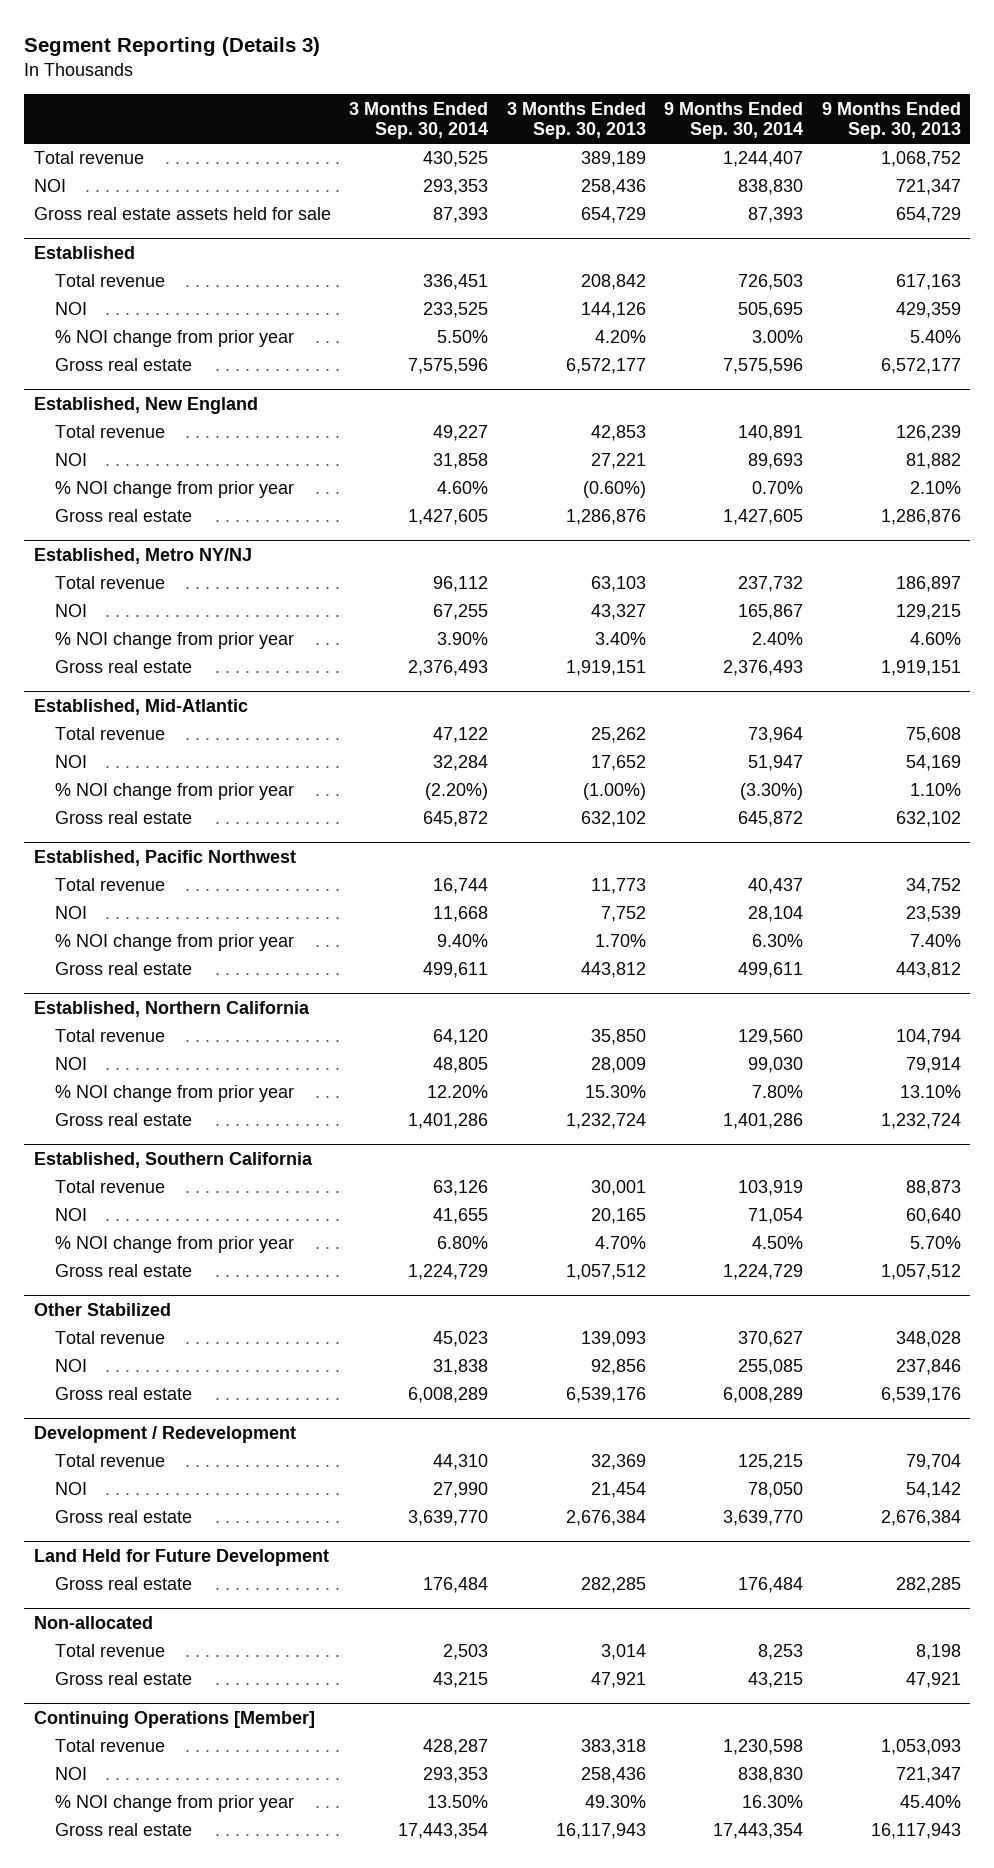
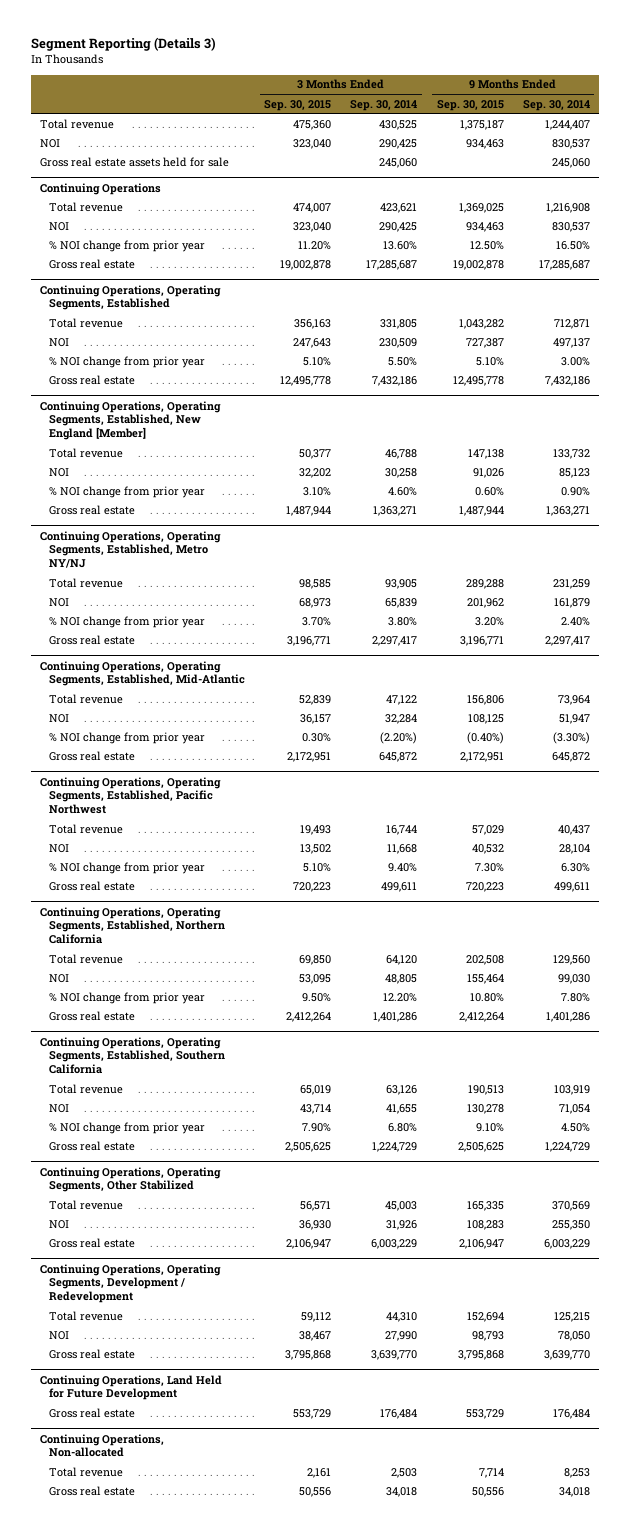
- | 3 Months Ended Sep. 30, 2014 | 3 Months Ended Sep. 30, 2013 | 9 Months Ended Sep. 30, 2014 | 9 Months Ended Sep. 30, 2013
+ | 3 Months Ended Sep. 30, 2015 | 3 Months Ended Sep. 30, 2014 | 9 Months Ended Sep. 30, 2015 | 9 Months Ended Sep. 30, 2014
- NOI | 293,353 | 258,436 | 838,830 | 721,347
- Gross real estate assets held for sale | 87,393 | 654,729 | 87,393 | 654,729
- Established
- Total revenue | 336,451 | 208,842 | 726,503 | 617,163
- NOI | 233,525 | 144,126 | 505,695 | 429,359
+ NOI | 323,040 | 290,425 | 934,463 | 830,537
+ Gross real estate assets held for sale | | 245,060 | | 245,060
+ Continuing Operations
+ Total revenue | 474,007 | 423,621 | 1,369,025 | 1,216,908
+ NOI | 323,040 | 290,425 | 934,463 | 830,537
+ % NOI change from prior year | 11.20% | 13.60% | 12.50% | 16.50%
+ Gross real estate | 19,002,878 | 17,285,687 | 19,002,878 | 17,285,687
+ Continuing Operations, Operating Segments, Established
+ Total revenue | 356,163 | 331,805 | 1,043,282 | 712,871
+ NOI | 247,643 | 230,509 | 727,387 | 497,137
- Gross real estate | 7,575,596 | 6,572,177 | 7,575,596 | 6,572,177
- Established, New England
- Total revenue | 49,227 | 42,853 | 140,891 | 126,239
- NOI | 31,858 | 27,221 | 89,693 | 81,882
- % NOI change from prior year | 4.60% | (0.60%) | 0.70% | 2.10%
- Gross real estate | 1,427,605 | 1,286,876 | 1,427,605 | 1,286,876
- Established, Metro NY/NJ
- Total revenue | 96,112 | 63,103 | 237,732 | 186,897
- NOI | 67,255 | 43,327 | 165,867 | 129,215
- % NOI change from prior year | 3.90% | 3.40% | 2.40% | 4.60%
- Gross real estate | 2,376,493 | 1,919,151 | 2,376,493 | 1,919,151
- Established, Mid-Atlantic
+ Gross real estate | 12,495,778 | 7,432,186 | 12,495,778 | 7,432,186
+ Continuing Operations, Operating Segments, Established, New England [Member]
+ Total revenue | 50,377 | 46,788 | 147,138 | 133,732
+ NOI | 32,202 | 30,258 | 91,026 | 85,123
+ % NOI change from prior year | 3.10% | 4.60% | 0.60% | 0.90%
+ Gross real estate | 1,487,944 | 1,363,271 | 1,487,944 | 1,363,271
+ Continuing Operations, Operating Segments, Established, Metro NY/NJ
+ Total revenue | 98,585 | 93,905 | 289,288 | 231,259
+ NOI | 68,973 | 65,839 | 201,962 | 161,879
+ % NOI change from prior year | 3.70% | 3.80% | 3.20% | 2.40%
+ Gross real estate | 3,196,771 | 2,297,417 | 3,196,771 | 2,297,417
+ Continuing Operations, Operating Segments, Established, Mid-Atlantic
- Established, Pacific Northwest
+ Continuing Operations, Operating Segments, Established, Pacific Northwest
- Established, Northern California
+ Continuing Operations, Operating Segments, Established, Northern California
- Established, Southern California
+ Continuing Operations, Operating Segments, Established, Southern California
- Other Stabilized
- Total revenue | 45,023 | 139,093 | 370,627 | 348,028
- NOI | 31,838 | 92,856 | 255,085 | 237,846
- Gross real estate | 6,008,289 | 6,539,176 | 6,008,289 | 6,539,176
- Development / Redevelopment
+ Continuing Operations, Operating Segments, Other Stabilized
+ Total revenue | 56,571 | 45,003 | 165,335 | 370,569
+ NOI | 36,930 | 31,926 | 108,283 | 255,350
+ Gross real estate | 2,106,947 | 6,003,229 | 2,106,947 | 6,003,229
+ Continuing Operations, Operating Segments, Development / Redevelopment
- Land Held for Future Development
+ Continuing Operations, Land Held for Future Development
- Non-allocated
+ Continuing Operations, Non-allocated
- Gross real estate | 43,215 | 47,921 | 43,215 | 47,921
- Continuing Operations [Member]
- Total revenue | 428,287 | 383,318 | 1,230,598 | 1,053,093
- NOI | 293,353 | 258,436 | 838,830 | 721,347
- % NOI change from prior year | 13.50% | 49.30% | 16.30% | 45.40%
- Gross real estate | 17,443,354 | 16,117,943 | 17,443,354 | 16,117,943
+ Gross real estate | 50,556 | 34,018 | 50,556 | 34,018

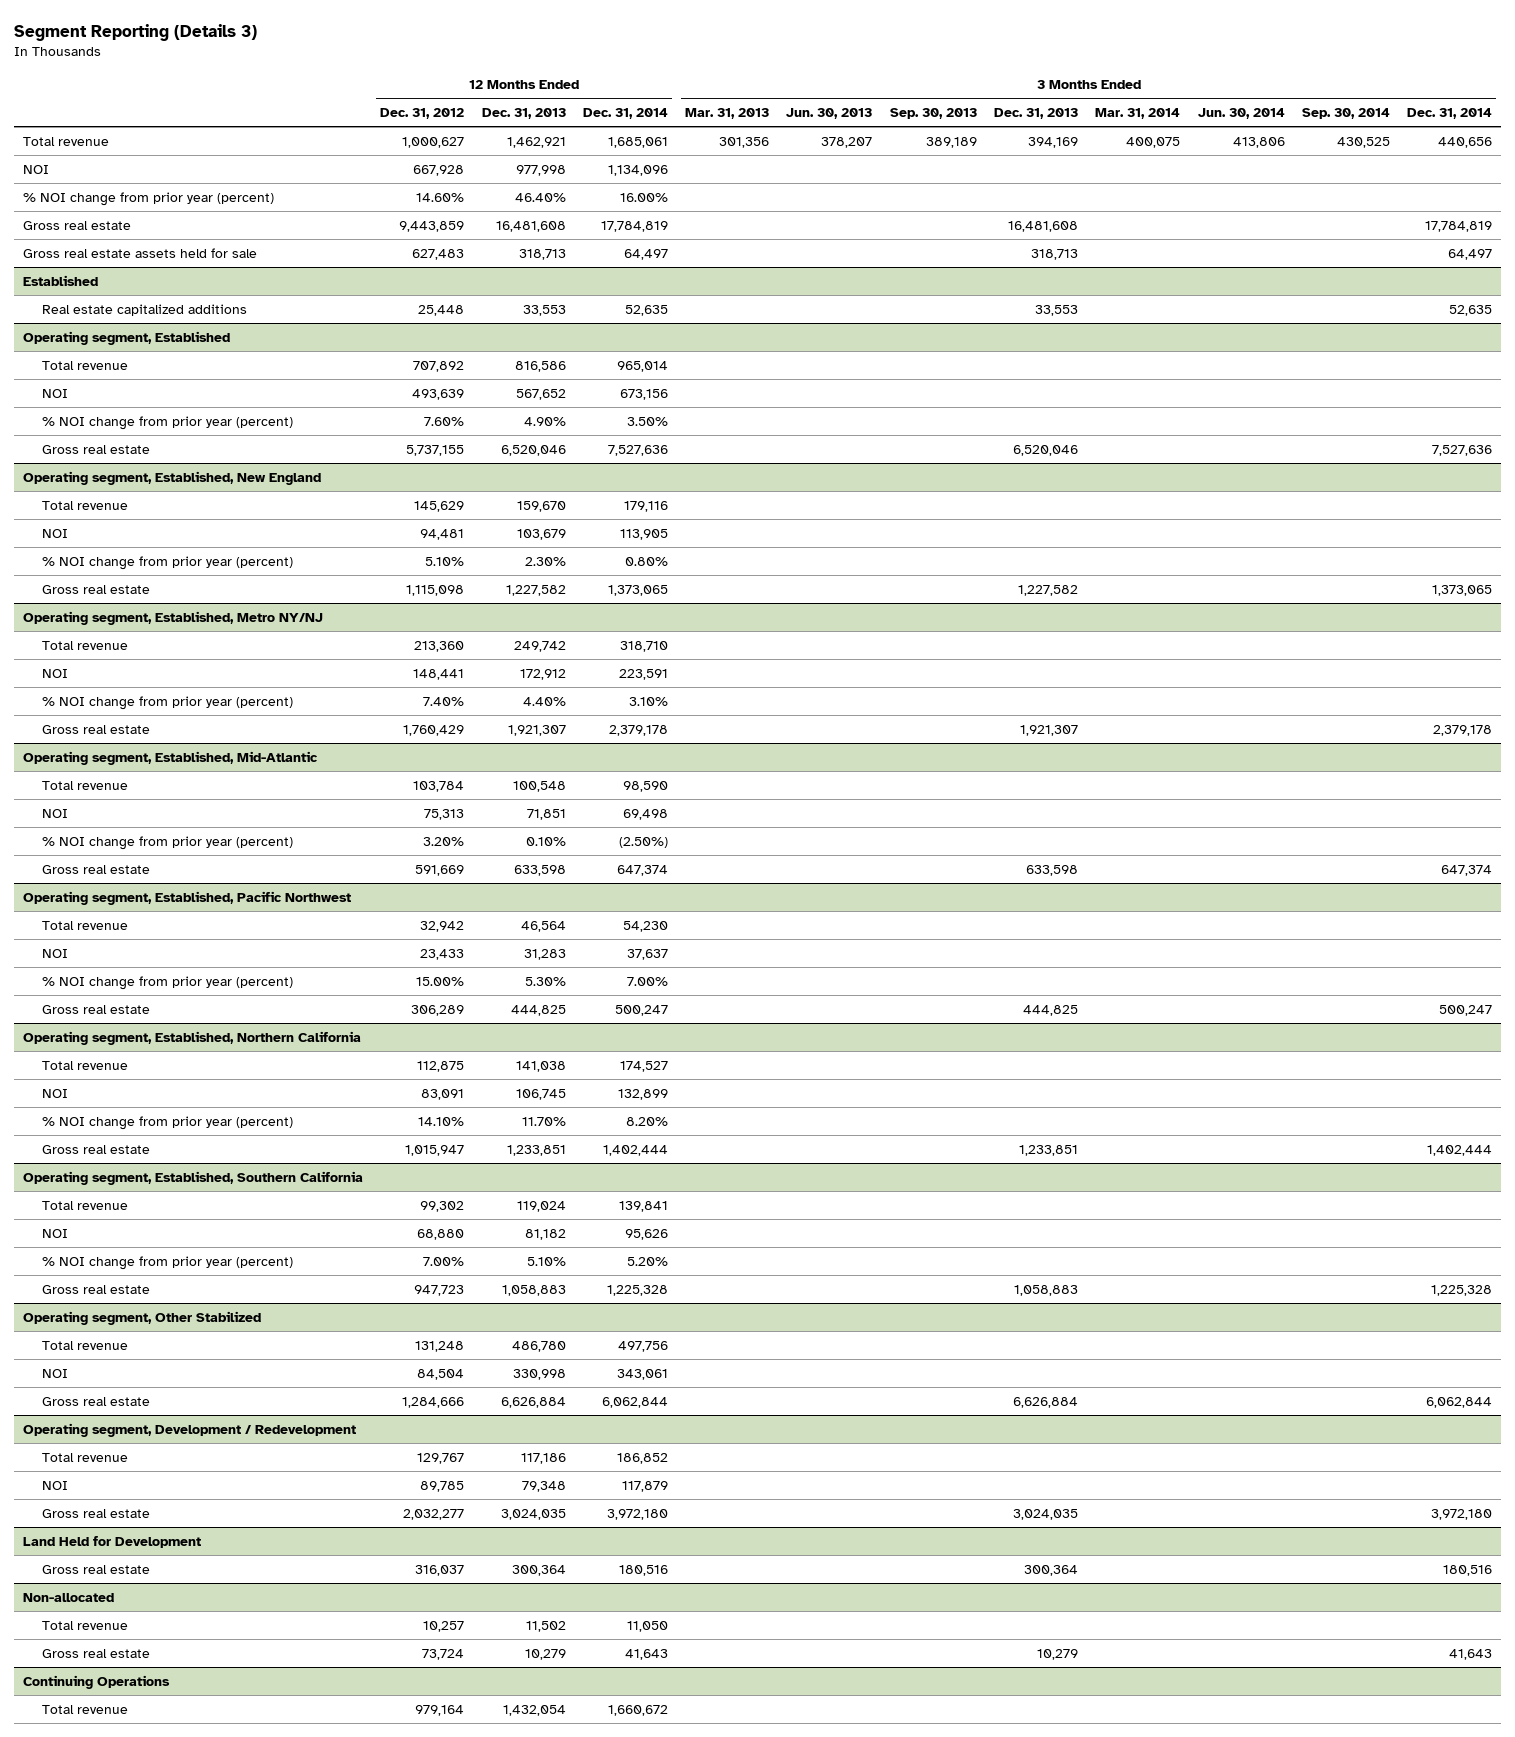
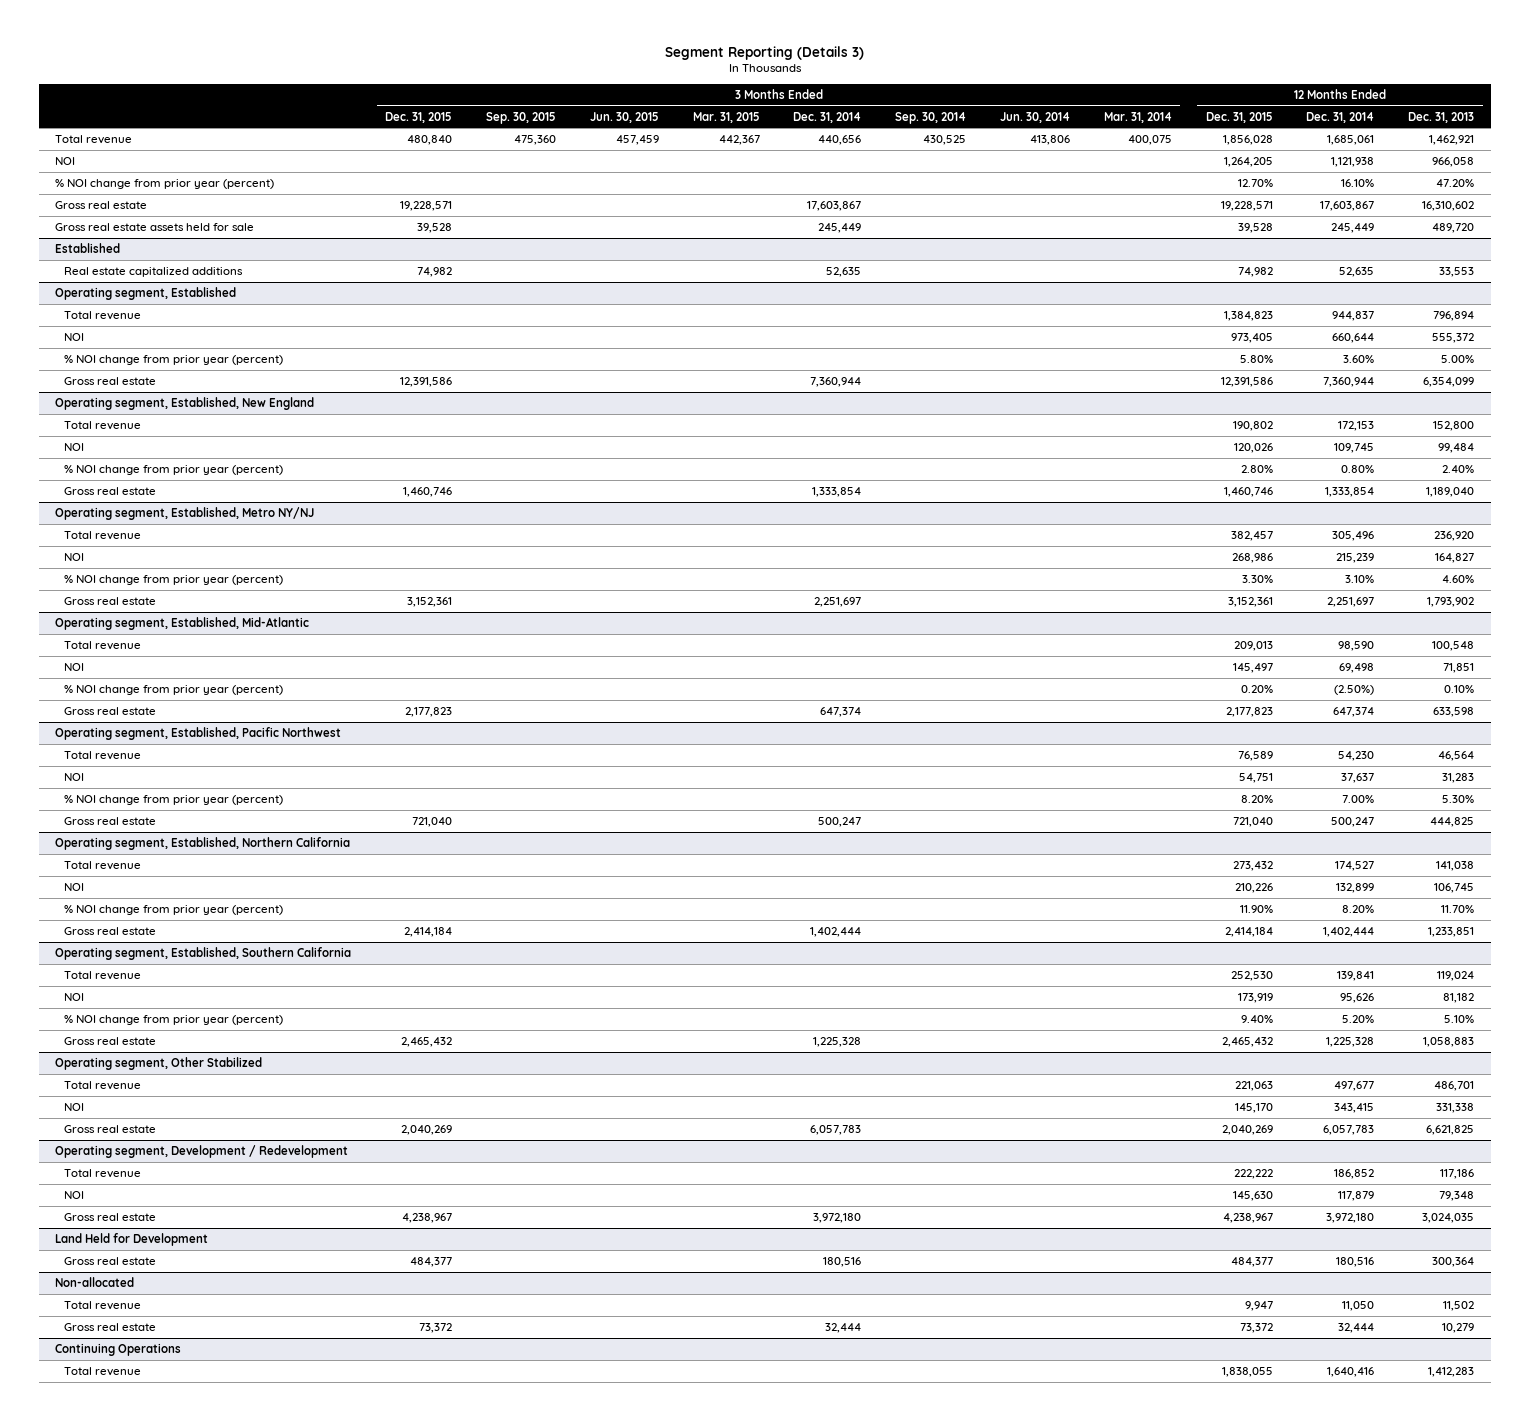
- | 12 Months Ended Dec. 31, 2012 | 12 Months Ended Dec. 31, 2013 | 12 Months Ended Dec. 31, 2014 | 3 Months Ended Mar. 31, 2013 | 3 Months Ended Jun. 30, 2013 | 3 Months Ended Sep. 30, 2013 | 3 Months Ended Dec. 31, 2013 | 3 Months Ended Mar. 31, 2014 | 3 Months Ended Jun. 30, 2014 | 3 Months Ended Sep. 30, 2014 | 3 Months Ended Dec. 31, 2014
+ | 3 Months Ended Dec. 31, 2015 | 3 Months Ended Sep. 30, 2015 | 3 Months Ended Jun. 30, 2015 | 3 Months Ended Mar. 31, 2015 | 3 Months Ended Dec. 31, 2014 | 3 Months Ended Sep. 30, 2014 | 3 Months Ended Jun. 30, 2014 | 3 Months Ended Mar. 31, 2014 | 12 Months Ended Dec. 31, 2015 | 12 Months Ended Dec. 31, 2014 | 12 Months Ended Dec. 31, 2013
- NOI | 667,928 | 977,998 | 1,134,096 | | | | | | | |
- % NOI change from prior year (percent) | 14.60% | 46.40% | 16.00% | | | | | | | |
- Gross real estate | 9,443,859 | 16,481,608 | 17,784,819 | | | | 16,481,608 | | | | 17,784,819
- Gross real estate assets held for sale | 627,483 | 318,713 | 64,497 | | | | 318,713 | | | | 64,497
+ NOI | | | | | | | | | 1,264,205 | 1,121,938 | 966,058
+ % NOI change from prior year (percent) | | | | | | | | | 12.70% | 16.10% | 47.20%
+ Gross real estate | 19,228,571 | | | | 17,603,867 | | | | 19,228,571 | 17,603,867 | 16,310,602
+ Gross real estate assets held for sale | 39,528 | | | | 245,449 | | | | 39,528 | 245,449 | 489,720
@ Operating segment, Established
- Total revenue | 707,892 | 816,586 | 965,014 | | | | | | | |
- NOI | 493,639 | 567,652 | 673,156 | | | | | | | |
- % NOI change from prior year (percent) | 7.60% | 4.90% | 3.50% | | | | | | | |
- Gross real estate | 5,737,155 | 6,520,046 | 7,527,636 | | | | 6,520,046 | | | | 7,527,636
+ Total revenue | | | | | | | | | 1,384,823 | 944,837 | 796,894
+ NOI | | | | | | | | | 973,405 | 660,644 | 555,372
+ % NOI change from prior year (percent) | | | | | | | | | 5.80% | 3.60% | 5.00%
+ Gross real estate | 12,391,586 | | | | 7,360,944 | | | | 12,391,586 | 7,360,944 | 6,354,099
@ Operating segment, Established, New England
- Total revenue | 145,629 | 159,670 | 179,116 | | | | | | | |
- NOI | 94,481 | 103,679 | 113,905 | | | | | | | |
- % NOI change from prior year (percent) | 5.10% | 2.30% | 0.80% | | | | | | | |
- Gross real estate | 1,115,098 | 1,227,582 | 1,373,065 | | | | 1,227,582 | | | | 1,373,065
+ Total revenue | | | | | | | | | 190,802 | 172,153 | 152,800
+ NOI | | | | | | | | | 120,026 | 109,745 | 99,484
+ % NOI change from prior year (percent) | | | | | | | | | 2.80% | 0.80% | 2.40%
+ Gross real estate | 1,460,746 | | | | 1,333,854 | | | | 1,460,746 | 1,333,854 | 1,189,040
@ Operating segment, Established, Metro NY/NJ
- Total revenue | 213,360 | 249,742 | 318,710 | | | | | | | |
- NOI | 148,441 | 172,912 | 223,591 | | | | | | | |
- % NOI change from prior year (percent) | 7.40% | 4.40% | 3.10% | | | | | | | |
- Gross real estate | 1,760,429 | 1,921,307 | 2,379,178 | | | | 1,921,307 | | | | 2,379,178
+ Total revenue | | | | | | | | | 382,457 | 305,496 | 236,920
+ NOI | | | | | | | | | 268,986 | 215,239 | 164,827
+ % NOI change from prior year (percent) | | | | | | | | | 3.30% | 3.10% | 4.60%
+ Gross real estate | 3,152,361 | | | | 2,251,697 | | | | 3,152,361 | 2,251,697 | 1,793,902
@ Operating segment, Other Stabilized
- Total revenue | 131,248 | 486,780 | 497,756 | | | | | | | |
- NOI | 84,504 | 330,998 | 343,061 | | | | | | | |
- Gross real estate | 1,284,666 | 6,626,884 | 6,062,844 | | | | 6,626,884 | | | | 6,062,844
+ Total revenue | | | | | | | | | 221,063 | 497,677 | 486,701
+ NOI | | | | | | | | | 145,170 | 343,415 | 331,338
+ Gross real estate | 2,040,269 | | | | 6,057,783 | | | | 2,040,269 | 6,057,783 | 6,621,825
@ Non-allocated
- Gross real estate | 73,724 | 10,279 | 41,643 | | | | 10,279 | | | | 41,643
+ Gross real estate | 73,372 | | | | 32,444 | | | | 73,372 | 32,444 | 10,279
@ Continuing Operations
- Total revenue | 979,164 | 1,432,054 | 1,660,672 | | | | | | | |
+ Total revenue | | | | | | | | | 1,838,055 | 1,640,416 | 1,412,283

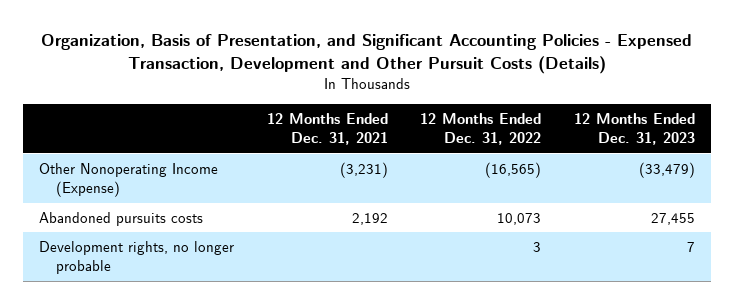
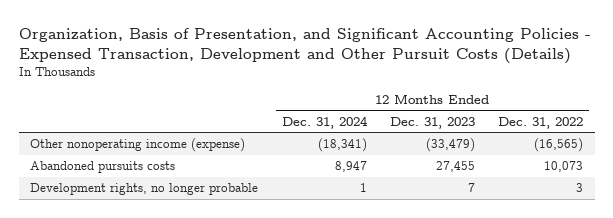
- | 12 Months Ended Dec. 31, 2021 | 12 Months Ended Dec. 31, 2022 | 12 Months Ended Dec. 31, 2023
+ | 12 Months Ended Dec. 31, 2024 | 12 Months Ended Dec. 31, 2023 | 12 Months Ended Dec. 31, 2022
- Other Nonoperating Income (Expense) | (3,231) | (16,565) | (33,479)
+ Other nonoperating income (expense) | (18,341) | (33,479) | (16,565)

